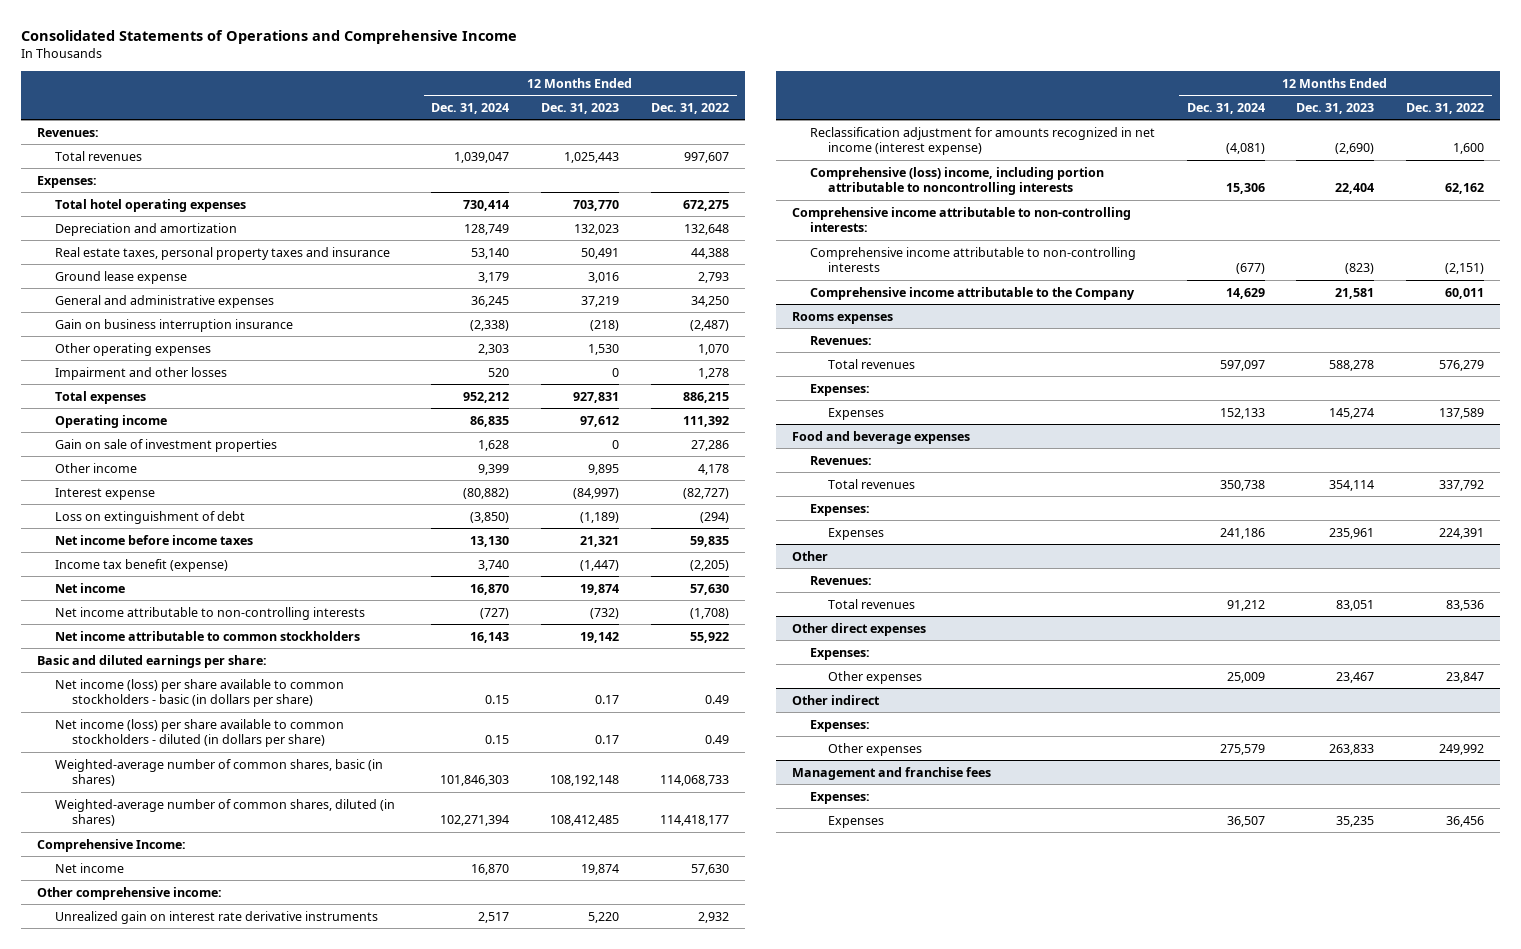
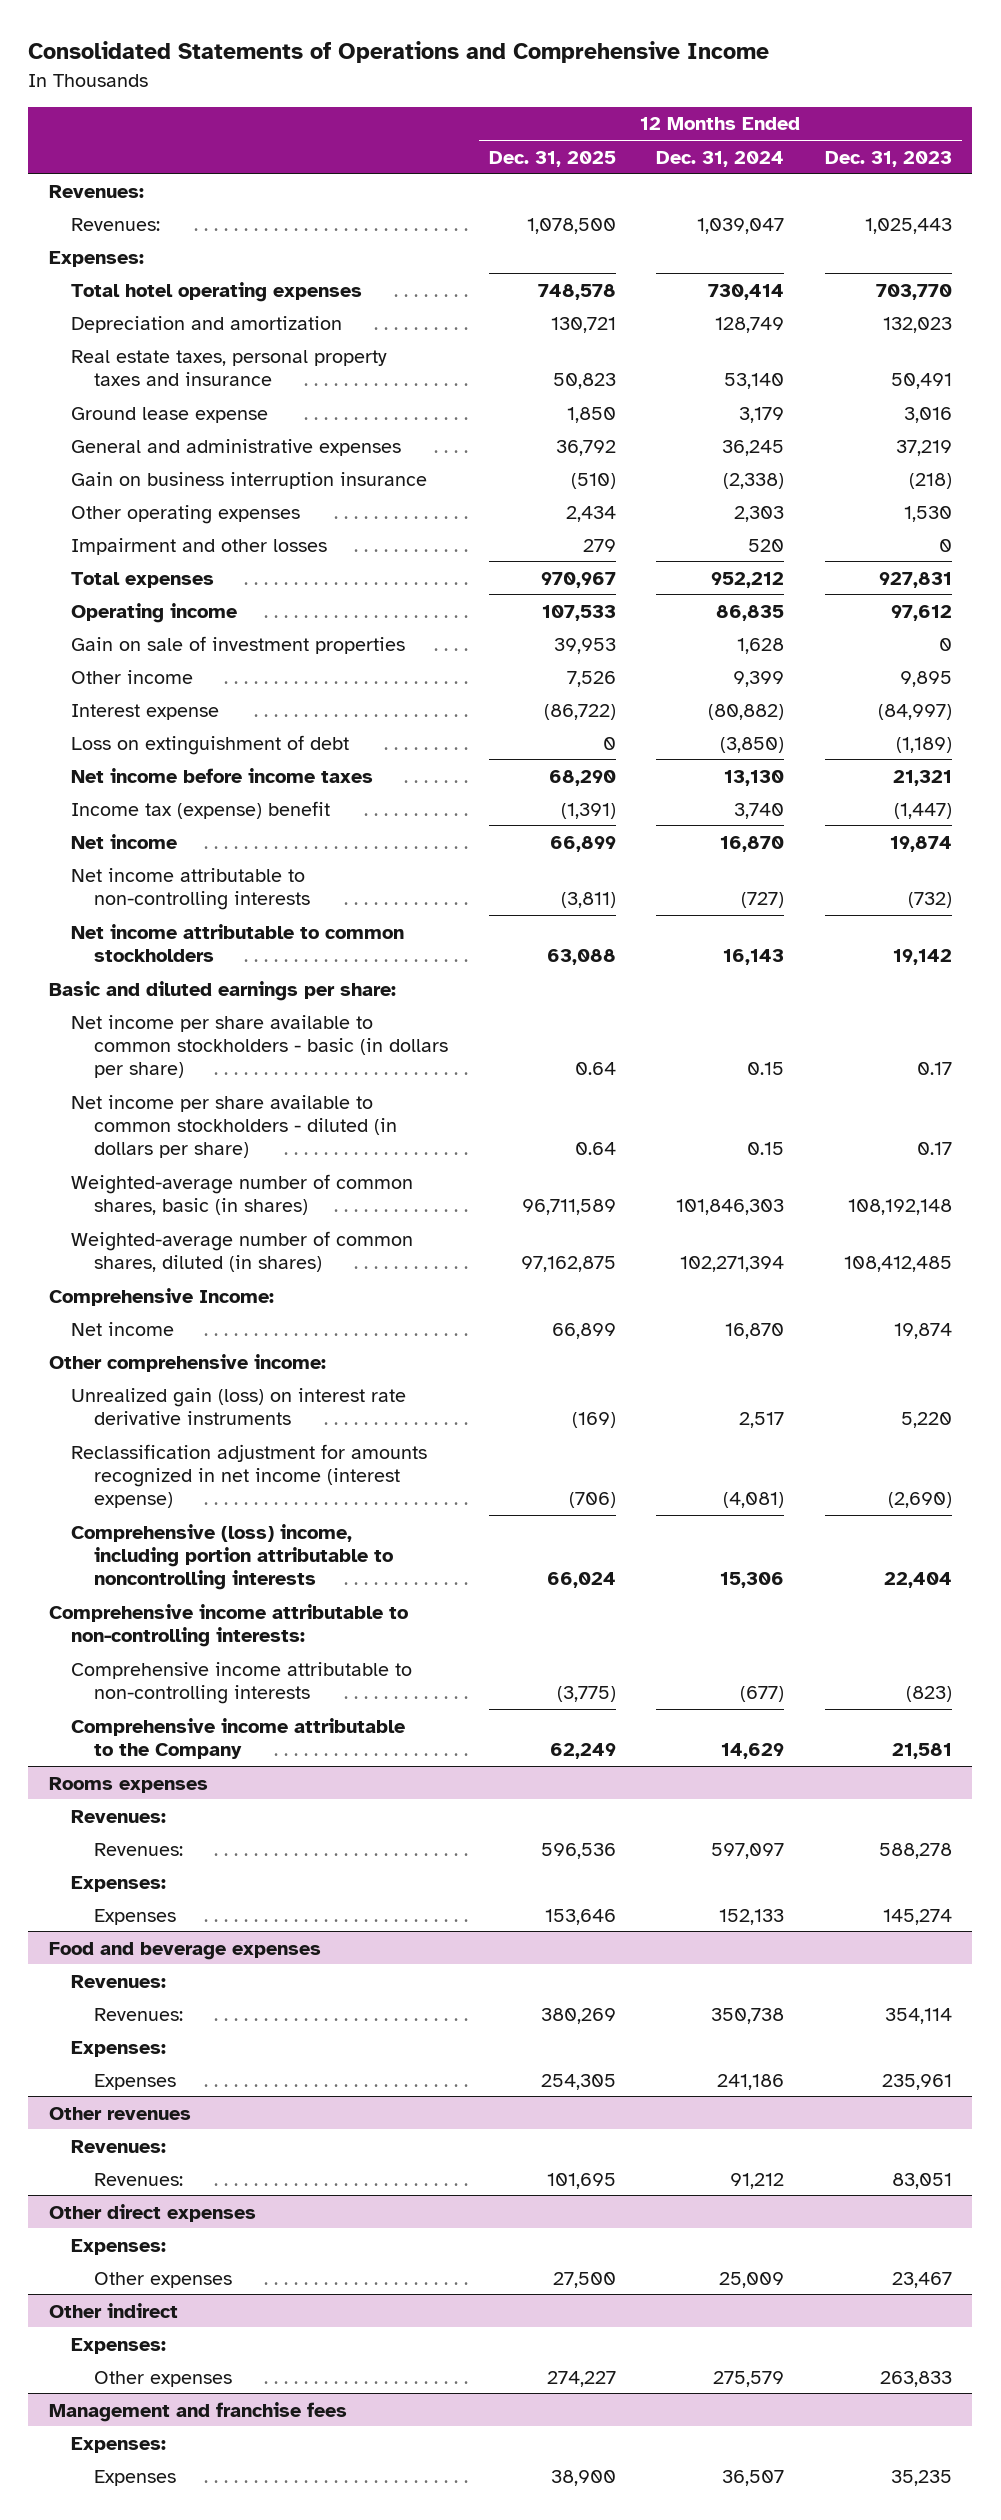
- | 12 Months Ended Dec. 31, 2024 | 12 Months Ended Dec. 31, 2023 | 12 Months Ended Dec. 31, 2022
+ | 12 Months Ended Dec. 31, 2025 | 12 Months Ended Dec. 31, 2024 | 12 Months Ended Dec. 31, 2023
- Total revenues | 1,039,047 | 1,025,443 | 997,607
+ Revenues: | 1,078,500 | 1,039,047 | 1,025,443
- Income tax benefit (expense) | 3,740 | (1,447) | (2,205)
+ Income tax (expense) benefit | (1,391) | 3,740 | (1,447)
- Net income (loss) per share available to common stockholders - basic (in dollars per share) | 0.15 | 0.17 | 0.49
- Net income (loss) per share available to common stockholders - diluted (in dollars per share) | 0.15 | 0.17 | 0.49
+ Net income per share available to common stockholders - basic (in dollars per share) | 0.64 | 0.15 | 0.17
+ Net income per share available to common stockholders - diluted (in dollars per share) | 0.64 | 0.15 | 0.17
- Unrealized gain on interest rate derivative instruments | 2,517 | 5,220 | 2,932
+ Unrealized gain (loss) on interest rate derivative instruments | (169) | 2,517 | 5,220
@ Rooms expenses
- Total revenues | 597,097 | 588,278 | 576,279
+ Revenues: | 596,536 | 597,097 | 588,278
@ Food and beverage expenses
- Total revenues | 350,738 | 354,114 | 337,792
+ Revenues: | 380,269 | 350,738 | 354,114
- Other
+ Other revenues
- Total revenues | 91,212 | 83,051 | 83,536
+ Revenues: | 101,695 | 91,212 | 83,051

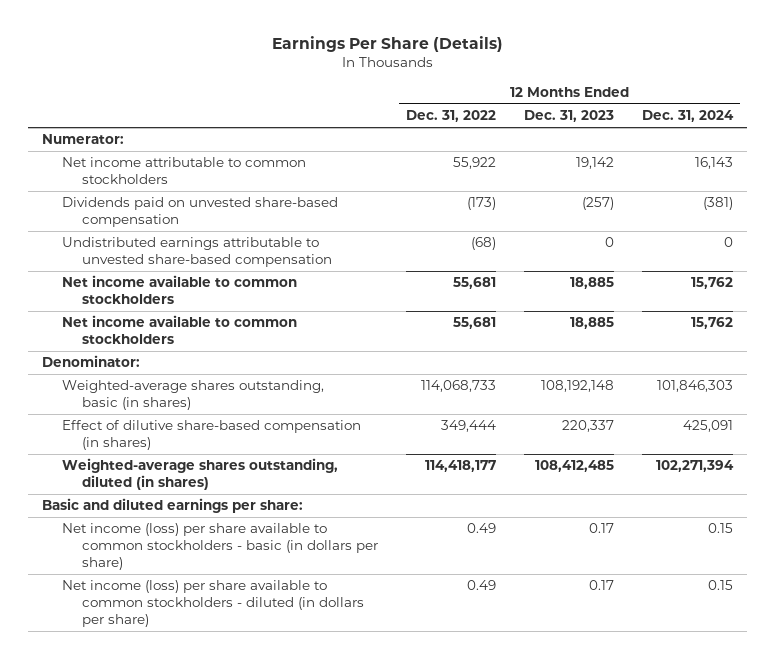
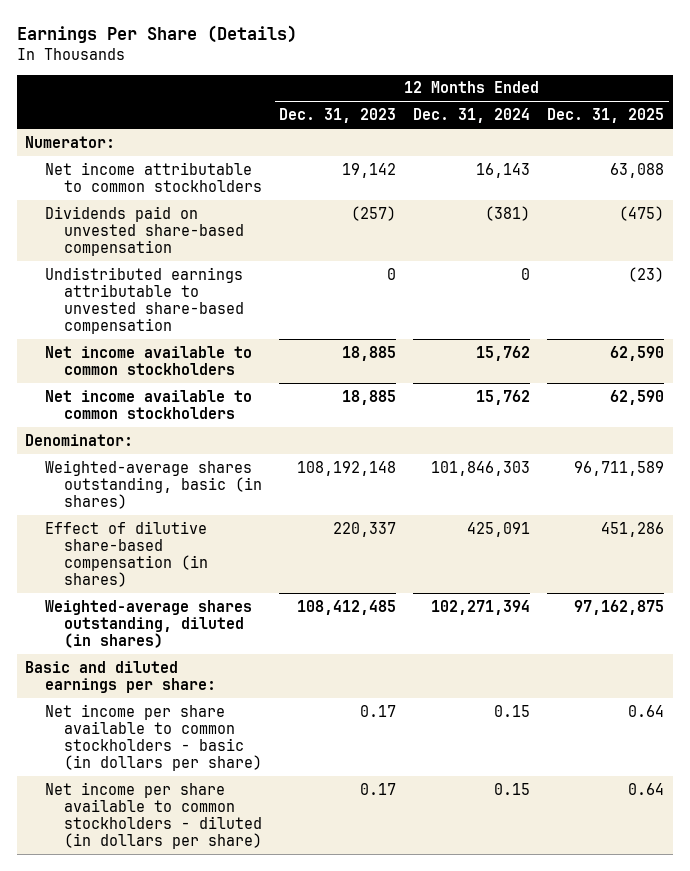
- | 12 Months Ended Dec. 31, 2022 | 12 Months Ended Dec. 31, 2023 | 12 Months Ended Dec. 31, 2024
+ | 12 Months Ended Dec. 31, 2023 | 12 Months Ended Dec. 31, 2024 | 12 Months Ended Dec. 31, 2025
- Net income (loss) per share available to common stockholders - basic (in dollars per share) | 0.49 | 0.17 | 0.15
- Net income (loss) per share available to common stockholders - diluted (in dollars per share) | 0.49 | 0.17 | 0.15
+ Net income per share available to common stockholders - basic (in dollars per share) | 0.17 | 0.15 | 0.64
+ Net income per share available to common stockholders - diluted (in dollars per share) | 0.17 | 0.15 | 0.64

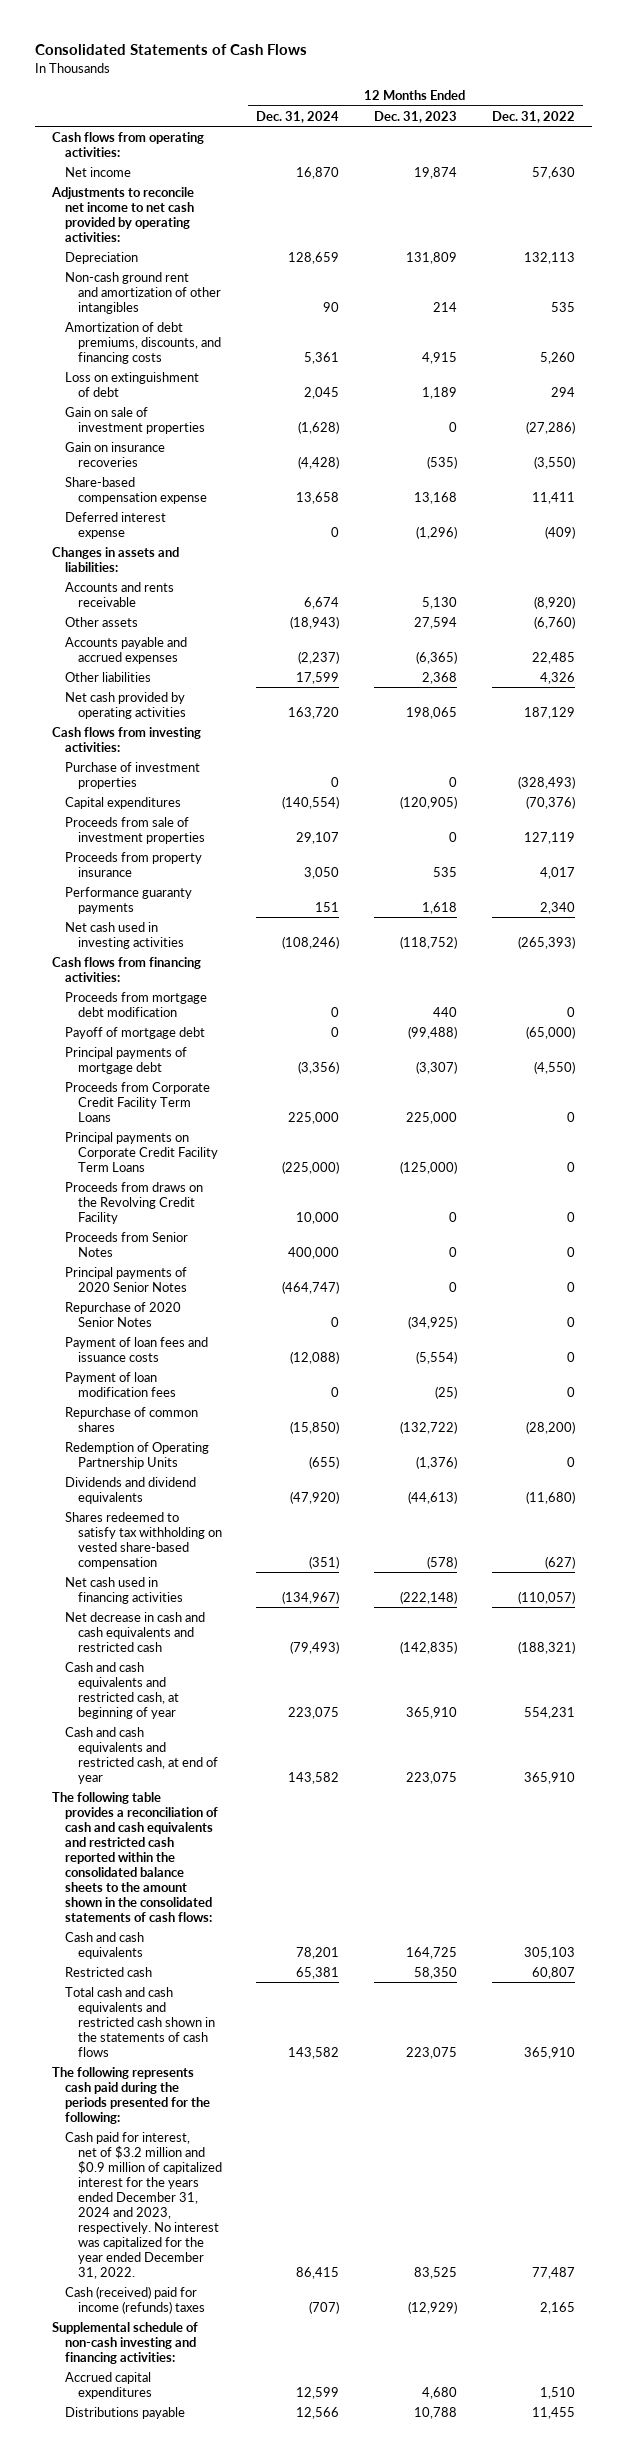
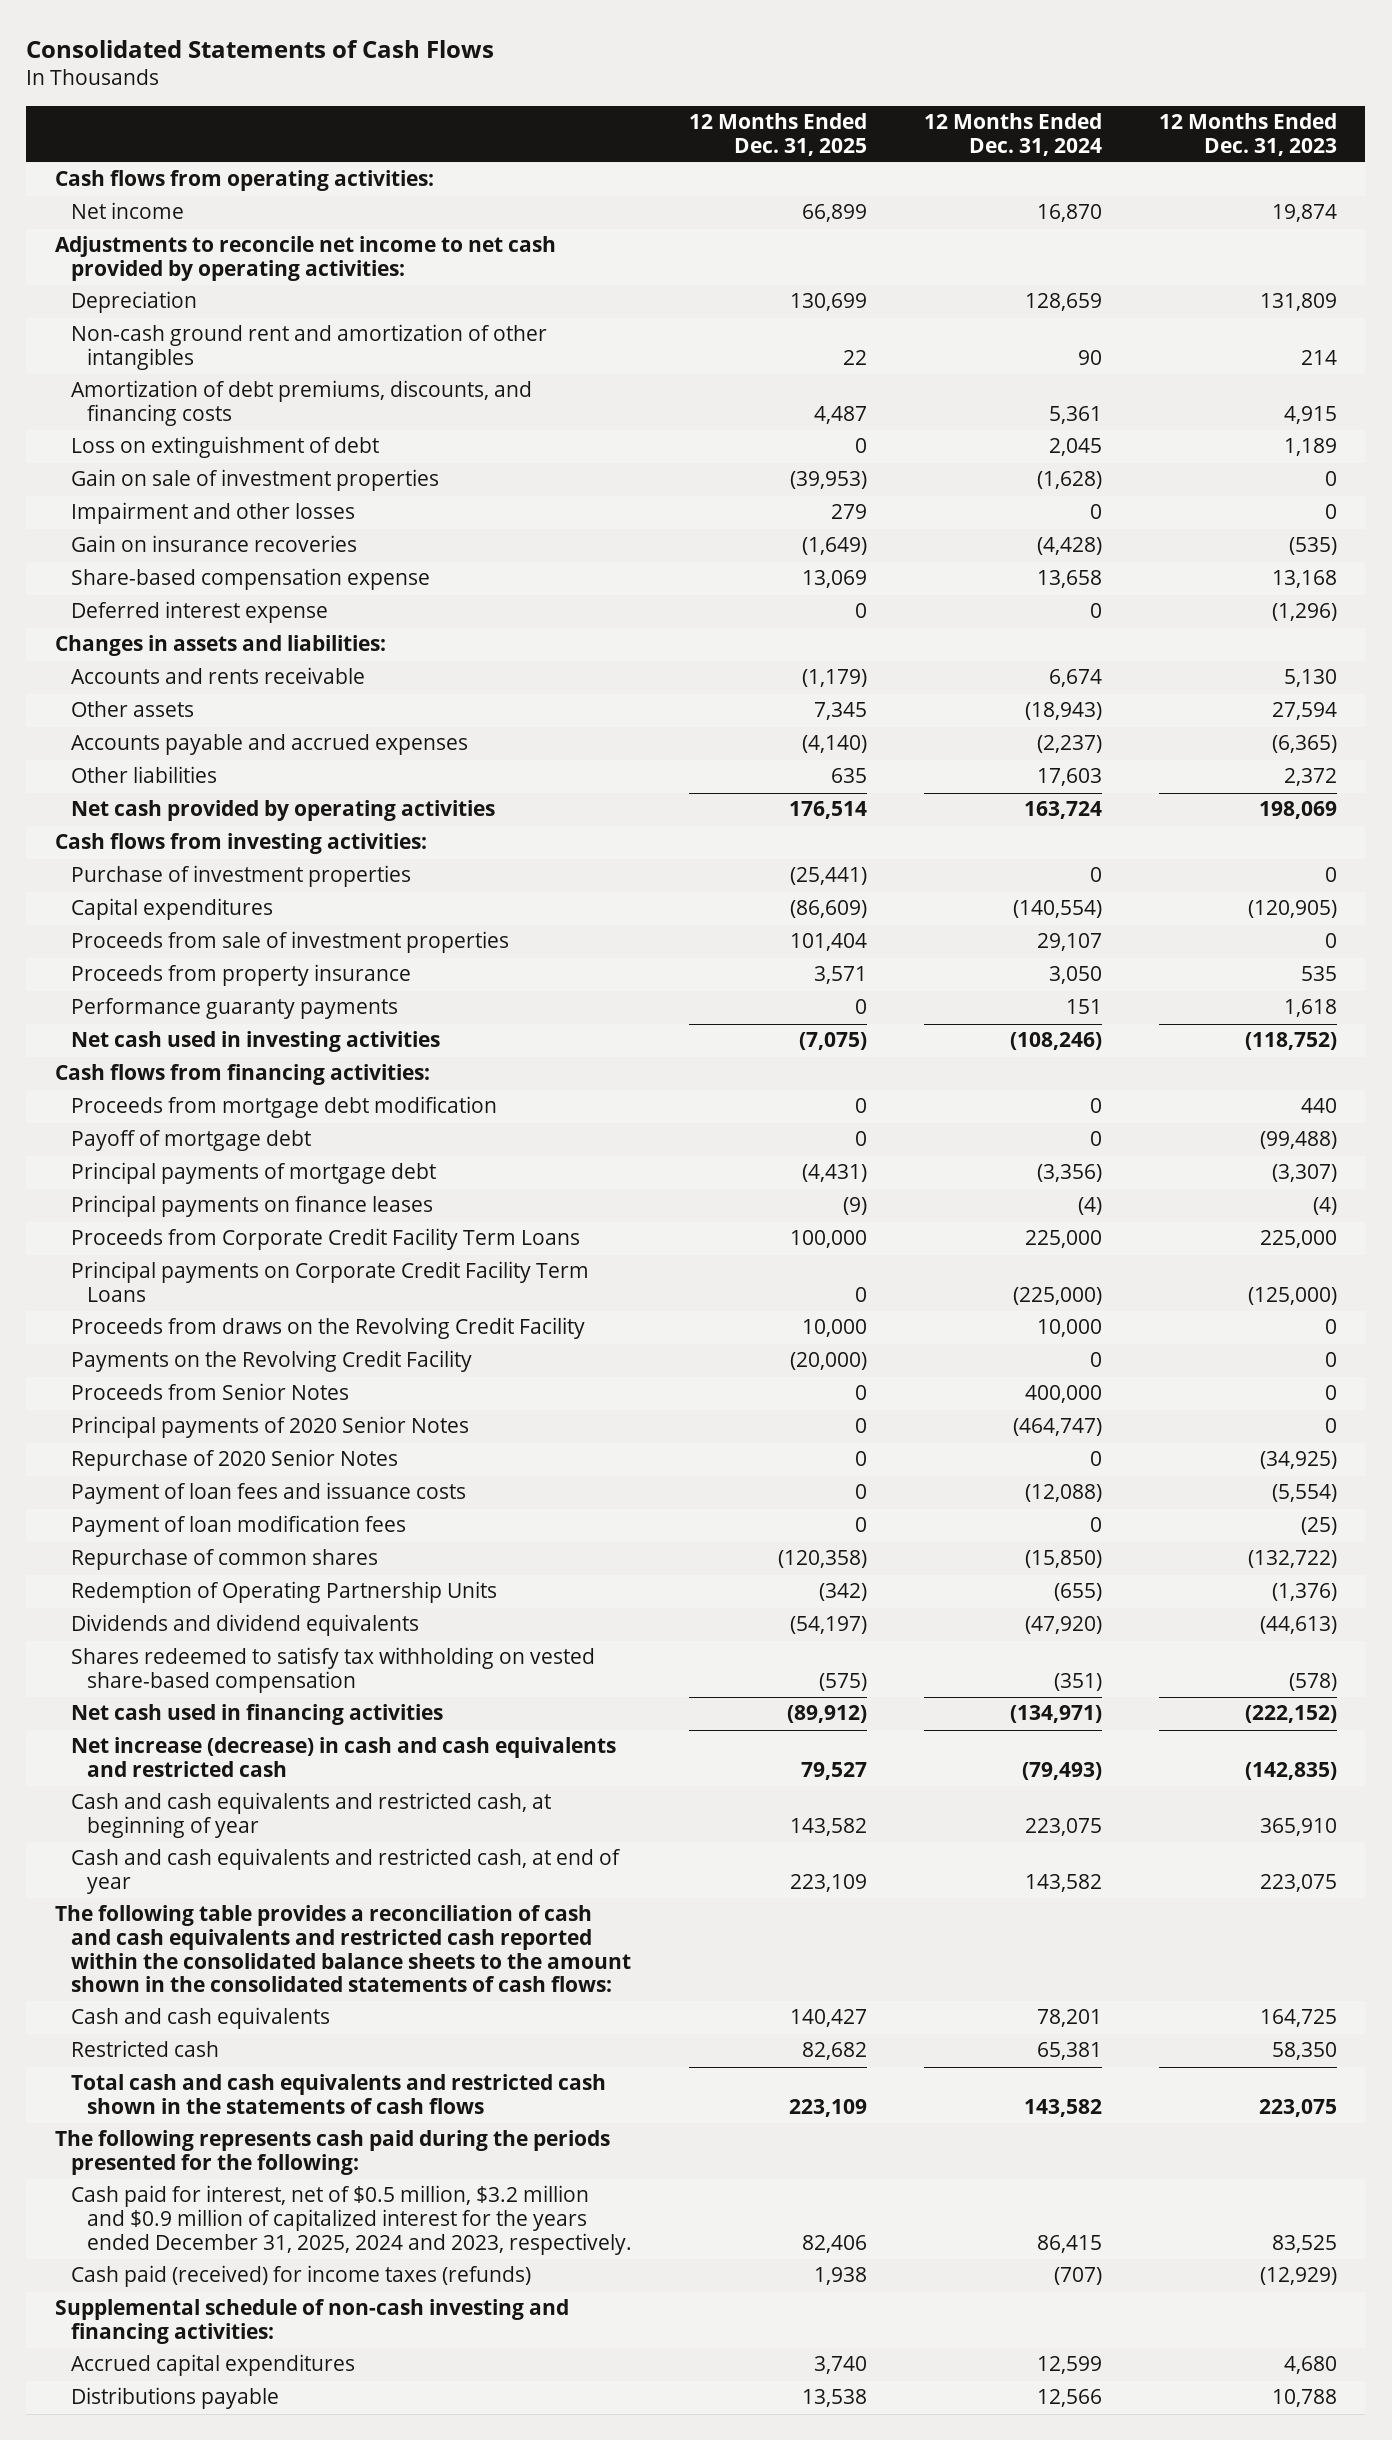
- | 12 Months Ended Dec. 31, 2024 | 12 Months Ended Dec. 31, 2023 | 12 Months Ended Dec. 31, 2022
+ | 12 Months Ended Dec. 31, 2025 | 12 Months Ended Dec. 31, 2024 | 12 Months Ended Dec. 31, 2023
+ Impairment and other losses | 279 | 0 | 0
- Other liabilities | 17,599 | 2,368 | 4,326
- Net cash provided by operating activities | 163,720 | 198,065 | 187,129
+ Other liabilities | 635 | 17,603 | 2,372
+ Net cash provided by operating activities | 176,514 | 163,724 | 198,069
+ Principal payments on finance leases | (9) | (4) | (4)
+ Payments on the Revolving Credit Facility | (20,000) | 0 | 0
- Net cash used in financing activities | (134,967) | (222,148) | (110,057)
- Net decrease in cash and cash equivalents and restricted cash | (79,493) | (142,835) | (188,321)
+ Net cash used in financing activities | (89,912) | (134,971) | (222,152)
+ Net increase (decrease) in cash and cash equivalents and restricted cash | 79,527 | (79,493) | (142,835)
- Cash paid for interest, net of $3.2 million and $0.9 million of capitalized interest for the years ended December 31, 2024 and 2023, respectively. No interest was capitalized for the year ended December 31, 2022. | 86,415 | 83,525 | 77,487
- Cash (received) paid for income (refunds) taxes | (707) | (12,929) | 2,165
+ Cash paid for interest, net of $0.5 million, $3.2 million and $0.9 million of capitalized interest for the years ended December 31, 2025, 2024 and 2023, respectively. | 82,406 | 86,415 | 83,525
+ Cash paid (received) for income taxes (refunds) | 1,938 | (707) | (12,929)

